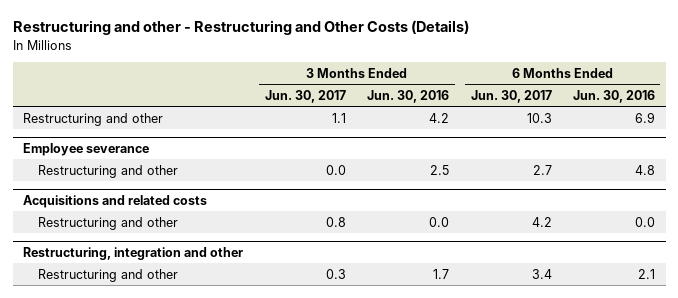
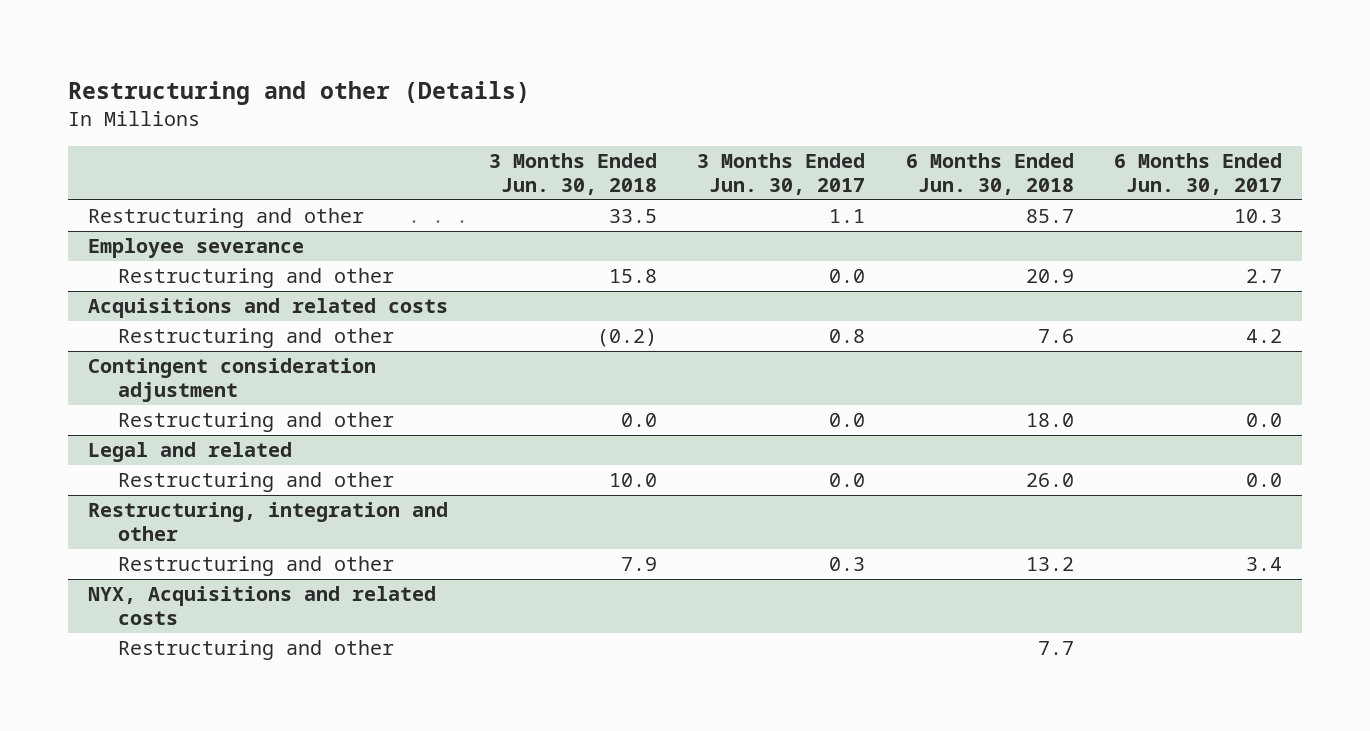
- Restructuring and other - Restructuring and Other Costs (Details)
+ Restructuring and other (Details)
- | 3 Months Ended Jun. 30, 2017 | 3 Months Ended Jun. 30, 2016 | 6 Months Ended Jun. 30, 2017 | 6 Months Ended Jun. 30, 2016
+ | 3 Months Ended Jun. 30, 2018 | 3 Months Ended Jun. 30, 2017 | 6 Months Ended Jun. 30, 2018 | 6 Months Ended Jun. 30, 2017
+ Contingent consideration adjustment
+ Restructuring and other | 0.0 | 0.0 | 18.0 | 0.0
+ Legal and related
+ Restructuring and other | 10.0 | 0.0 | 26.0 | 0.0
+ NYX, Acquisitions and related costs
+ Restructuring and other | | | 7.7 |

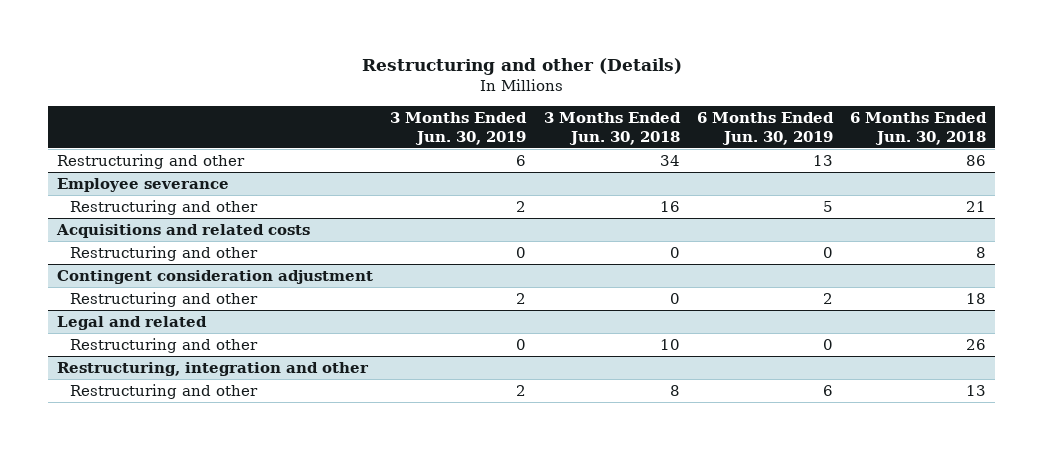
- | 3 Months Ended Jun. 30, 2018 | 3 Months Ended Jun. 30, 2017 | 6 Months Ended Jun. 30, 2018 | 6 Months Ended Jun. 30, 2017
+ | 3 Months Ended Jun. 30, 2019 | 3 Months Ended Jun. 30, 2018 | 6 Months Ended Jun. 30, 2019 | 6 Months Ended Jun. 30, 2018
- Restructuring and other | 33.5 | 1.1 | 85.7 | 10.3
+ Restructuring and other | 6 | 34 | 13 | 86
@ Employee severance
- Restructuring and other | 15.8 | 0.0 | 20.9 | 2.7
+ Restructuring and other | 2 | 16 | 5 | 21
@ Acquisitions and related costs
- Restructuring and other | (0.2) | 0.8 | 7.6 | 4.2
+ Restructuring and other | 0 | 0 | 0 | 8
@ Contingent consideration adjustment
- Restructuring and other | 0.0 | 0.0 | 18.0 | 0.0
+ Restructuring and other | 2 | 0 | 2 | 18
@ Legal and related
- Restructuring and other | 10.0 | 0.0 | 26.0 | 0.0
+ Restructuring and other | 0 | 10 | 0 | 26
@ Restructuring, integration and other
- Restructuring and other | 7.9 | 0.3 | 13.2 | 3.4
- NYX, Acquisitions and related costs
- Restructuring and other | | | 7.7 |
@ Restructuring, integration and other
+ Restructuring and other | 2 | 8 | 6 | 13

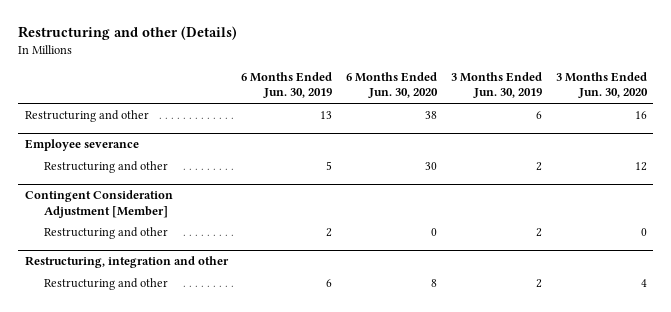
- | 3 Months Ended Jun. 30, 2019 | 3 Months Ended Jun. 30, 2018 | 6 Months Ended Jun. 30, 2019 | 6 Months Ended Jun. 30, 2018
+ | 6 Months Ended Jun. 30, 2019 | 6 Months Ended Jun. 30, 2020 | 3 Months Ended Jun. 30, 2019 | 3 Months Ended Jun. 30, 2020
- Acquisitions and related costs
- Restructuring and other | 0 | 0 | 0 | 8
- Contingent consideration adjustment
+ Contingent Consideration Adjustment [Member]
- Legal and related
- Restructuring and other | 0 | 10 | 0 | 26

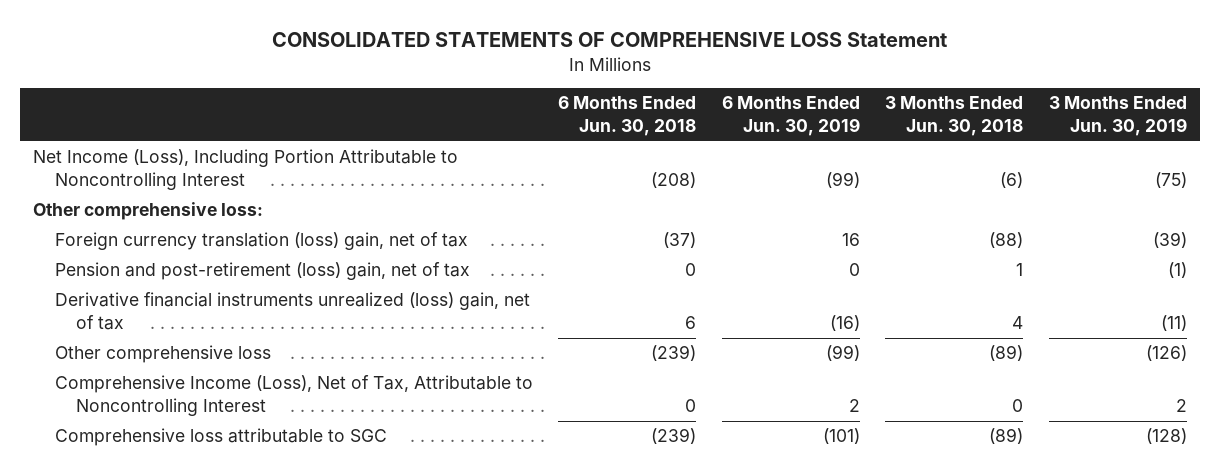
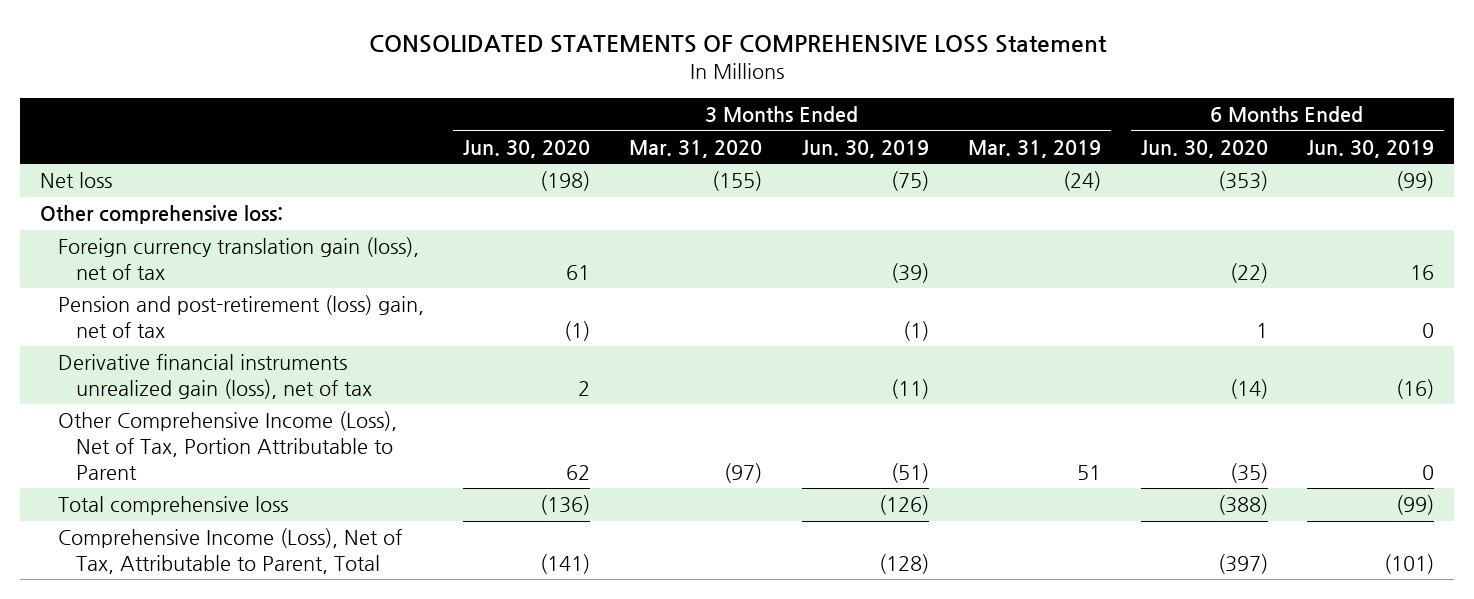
- | 6 Months Ended Jun. 30, 2018 | 6 Months Ended Jun. 30, 2019 | 3 Months Ended Jun. 30, 2018 | 3 Months Ended Jun. 30, 2019
+ | 3 Months Ended Jun. 30, 2020 | 3 Months Ended Mar. 31, 2020 | 3 Months Ended Jun. 30, 2019 | 3 Months Ended Mar. 31, 2019 | 6 Months Ended Jun. 30, 2020 | 6 Months Ended Jun. 30, 2019
- Net Income (Loss), Including Portion Attributable to Noncontrolling Interest | (208) | (99) | (6) | (75)
+ Net loss | (198) | (155) | (75) | (24) | (353) | (99)
- Foreign currency translation (loss) gain, net of tax | (37) | 16 | (88) | (39)
+ Foreign currency translation gain (loss), net of tax | 61 | | (39) | | (22) | 16
- Derivative financial instruments unrealized (loss) gain, net of tax | 6 | (16) | 4 | (11)
- Other comprehensive loss | (239) | (99) | (89) | (126)
- Comprehensive Income (Loss), Net of Tax, Attributable to Noncontrolling Interest | 0 | 2 | 0 | 2
- Comprehensive loss attributable to SGC | (239) | (101) | (89) | (128)
+ Derivative financial instruments unrealized gain (loss), net of tax | 2 | | (11) | | (14) | (16)
+ Other Comprehensive Income (Loss), Net of Tax, Portion Attributable to Parent | 62 | (97) | (51) | 51 | (35) | 0
+ Total comprehensive loss | (136) | | (126) | | (388) | (99)
+ Comprehensive Income (Loss), Net of Tax, Attributable to Parent, Total | (141) | | (128) | | (397) | (101)

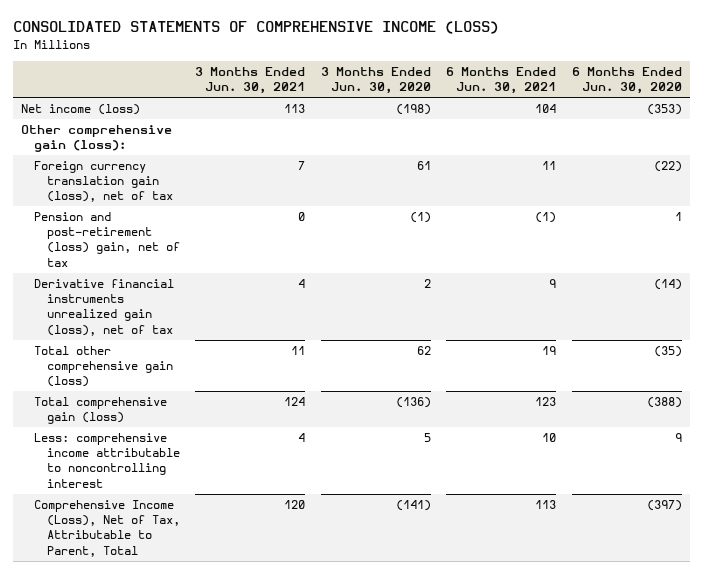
- CONSOLIDATED STATEMENTS OF COMPREHENSIVE LOSS Statement
+ CONSOLIDATED STATEMENTS OF COMPREHENSIVE INCOME (LOSS)
- | 3 Months Ended Jun. 30, 2020 | 3 Months Ended Mar. 31, 2020 | 3 Months Ended Jun. 30, 2019 | 3 Months Ended Mar. 31, 2019 | 6 Months Ended Jun. 30, 2020 | 6 Months Ended Jun. 30, 2019
+ | 3 Months Ended Jun. 30, 2021 | 3 Months Ended Jun. 30, 2020 | 6 Months Ended Jun. 30, 2021 | 6 Months Ended Jun. 30, 2020
- Net loss | (198) | (155) | (75) | (24) | (353) | (99)
- Other comprehensive loss:
+ Net income (loss) | 113 | (198) | 104 | (353)
+ Other comprehensive gain (loss):
- Other Comprehensive Income (Loss), Net of Tax, Portion Attributable to Parent | 62 | (97) | (51) | 51 | (35) | 0
- Total comprehensive loss | (136) | | (126) | | (388) | (99)
+ Total other comprehensive gain (loss) | 11 | 62 | 19 | (35)
+ Total comprehensive gain (loss) | 124 | (136) | 123 | (388)
+ Less: comprehensive income attributable to noncontrolling interest | 4 | 5 | 10 | 9

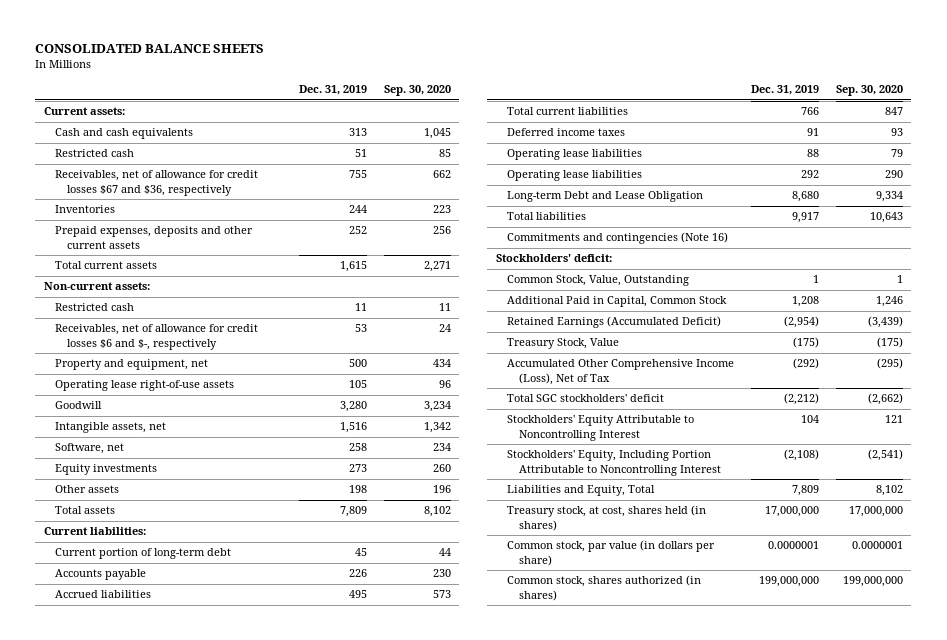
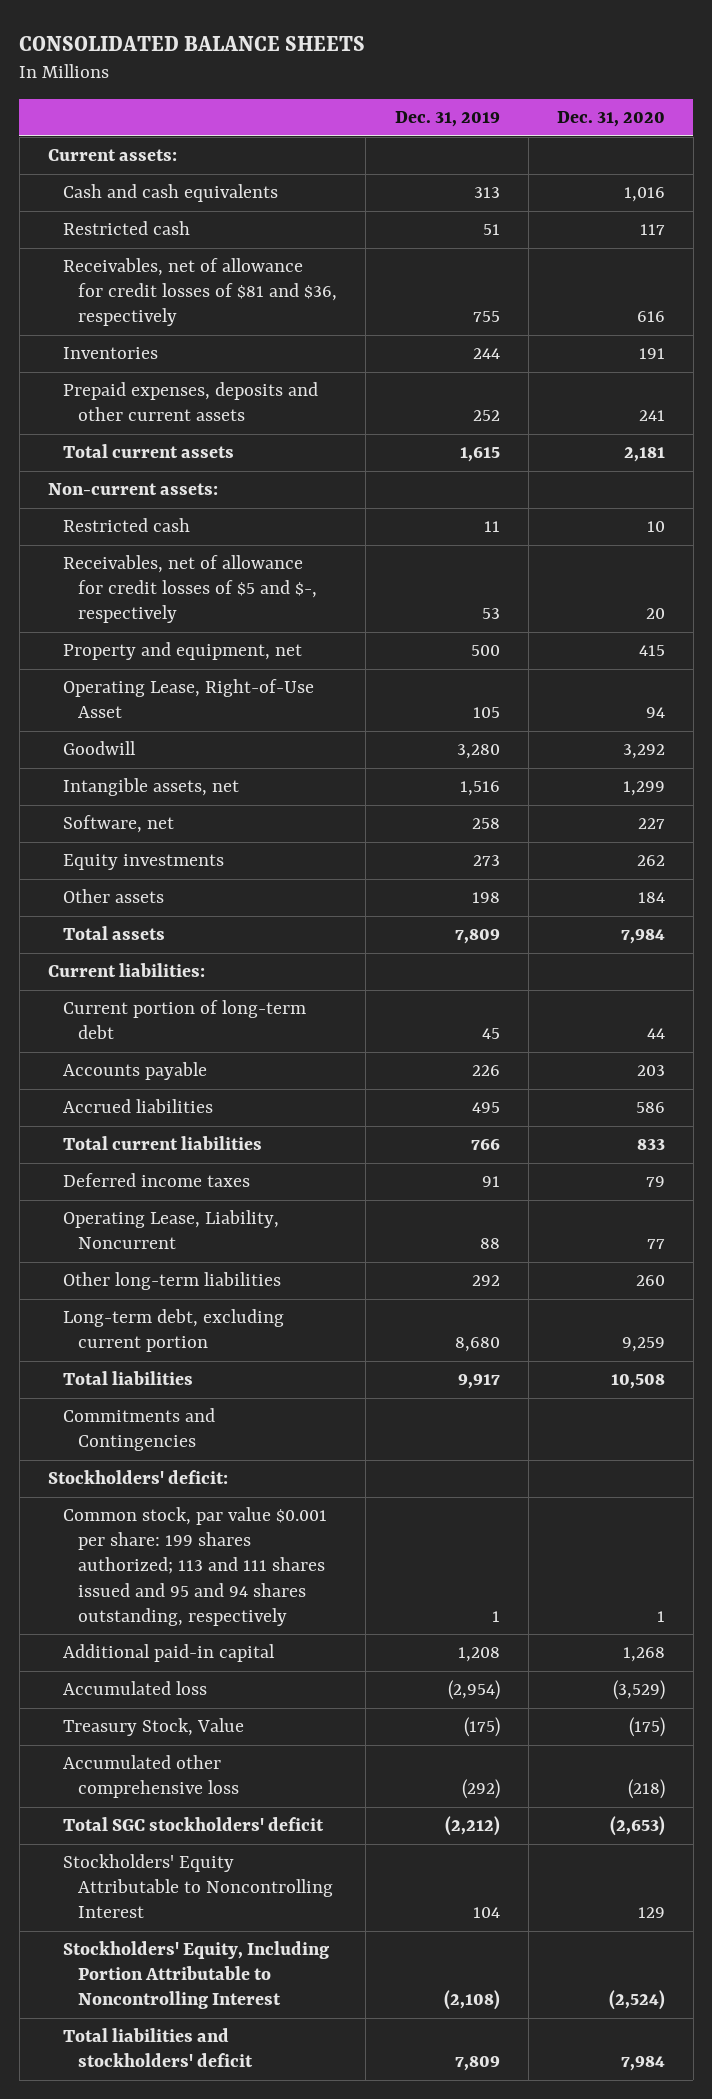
- | Dec. 31, 2019 | Sep. 30, 2020
+ | Dec. 31, 2019 | Dec. 31, 2020
- Receivables, net of allowance for credit losses $67 and $36, respectively | 755 | 662
+ Receivables, net of allowance for credit losses of $81 and $36, respectively | 755 | 616
- Receivables, net of allowance for credit losses $6 and $-, respectively | 53 | 24
+ Receivables, net of allowance for credit losses of $5 and $-, respectively | 53 | 20
- Operating lease right-of-use assets | 105 | 96
+ Operating Lease, Right-of-Use Asset | 105 | 94
- Operating lease liabilities | 88 | 79
- Operating lease liabilities | 292 | 290
- Long-term Debt and Lease Obligation | 8,680 | 9,334
+ Operating Lease, Liability, Noncurrent | 88 | 77
+ Other long-term liabilities | 292 | 260
+ Long-term debt, excluding current portion | 8,680 | 9,259
- Commitments and contingencies (Note 16)
+ Commitments and Contingencies
- Common Stock, Value, Outstanding | 1 | 1
- Additional Paid in Capital, Common Stock | 1,208 | 1,246
- Retained Earnings (Accumulated Deficit) | (2,954) | (3,439)
+ Common stock, par value $0.001 per share: 199 shares authorized; 113 and 111 shares issued and 95 and 94 shares outstanding, respectively | 1 | 1
+ Additional paid-in capital | 1,208 | 1,268
+ Accumulated loss | (2,954) | (3,529)
- Accumulated Other Comprehensive Income (Loss), Net of Tax | (292) | (295)
+ Accumulated other comprehensive loss | (292) | (218)
- Liabilities and Equity, Total | 7,809 | 8,102
- Treasury stock, at cost, shares held (in shares) | 17,000,000 | 17,000,000
- Common stock, par value (in dollars per share) | 0.0000001 | 0.0000001
- Common stock, shares authorized (in shares) | 199,000,000 | 199,000,000
+ Total liabilities and stockholders' deficit | 7,809 | 7,984

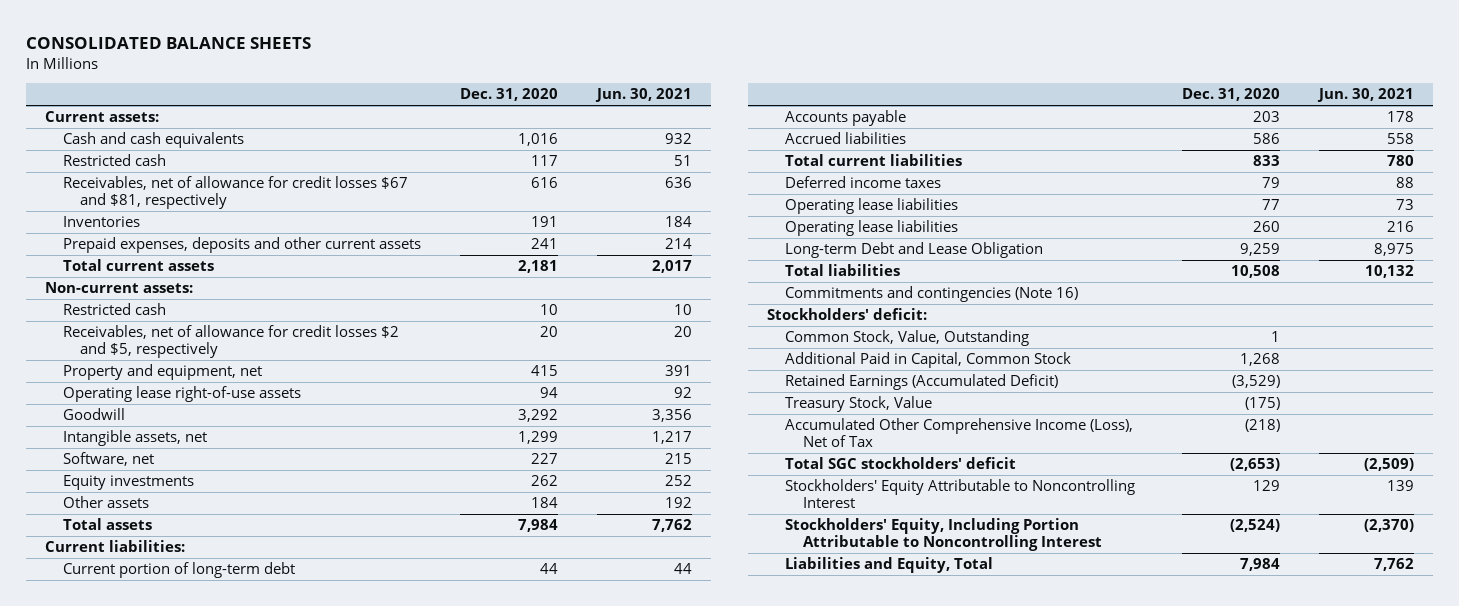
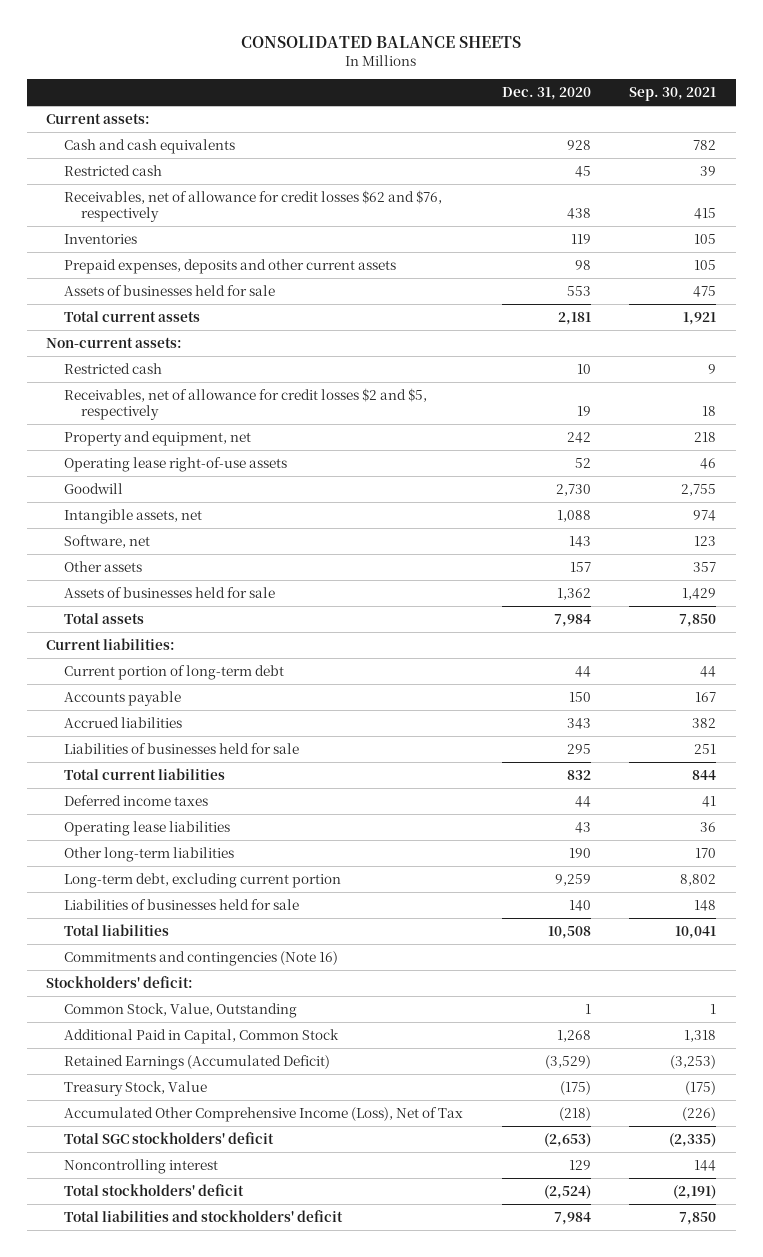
- | Dec. 31, 2020 | Jun. 30, 2021
+ | Dec. 31, 2020 | Sep. 30, 2021
- Cash and cash equivalents | 1,016 | 932
- Restricted cash | 117 | 51
- Receivables, net of allowance for credit losses $67 and $81, respectively | 616 | 636
- Inventories | 191 | 184
- Prepaid expenses, deposits and other current assets | 241 | 214
+ Cash and cash equivalents | 928 | 782
+ Restricted cash | 45 | 39
+ Receivables, net of allowance for credit losses $62 and $76, respectively | 438 | 415
+ Inventories | 119 | 105
+ Prepaid expenses, deposits and other current assets | 98 | 105
+ Assets of businesses held for sale | 553 | 475
- Receivables, net of allowance for credit losses $2 and $5, respectively | 20 | 20
- Property and equipment, net | 415 | 391
- Operating lease right-of-use assets | 94 | 92
- Goodwill | 3,292 | 3,356
- Intangible assets, net | 1,299 | 1,217
- Software, net | 227 | 215
- Equity investments | 262 | 252
- Other assets | 184 | 192
+ Receivables, net of allowance for credit losses $2 and $5, respectively | 19 | 18
+ Property and equipment, net | 242 | 218
+ Operating lease right-of-use assets | 52 | 46
+ Goodwill | 2,730 | 2,755
+ Intangible assets, net | 1,088 | 974
+ Software, net | 143 | 123
+ Other assets | 157 | 357
+ Assets of businesses held for sale | 1,362 | 1,429
- Accounts payable | 203 | 178
- Accrued liabilities | 586 | 558
- Total current liabilities | 833 | 780
- Deferred income taxes | 79 | 88
- Operating lease liabilities | 77 | 73
- Operating lease liabilities | 260 | 216
- Long-term Debt and Lease Obligation | 9,259 | 8,975
+ Accounts payable | 150 | 167
+ Accrued liabilities | 343 | 382
+ Liabilities of businesses held for sale | 295 | 251
+ Total current liabilities | 832 | 844
+ Deferred income taxes | 44 | 41
+ Operating lease liabilities | 43 | 36
+ Other long-term liabilities | 190 | 170
+ Long-term debt, excluding current portion | 9,259 | 8,802
+ Liabilities of businesses held for sale | 140 | 148
- Stockholders' Equity Attributable to Noncontrolling Interest | 129 | 139
- Stockholders' Equity, Including Portion Attributable to Noncontrolling Interest | (2,524) | (2,370)
- Liabilities and Equity, Total | 7,984 | 7,762
+ Noncontrolling interest | 129 | 144
+ Total stockholders' deficit | (2,524) | (2,191)
+ Total liabilities and stockholders' deficit | 7,984 | 7,850

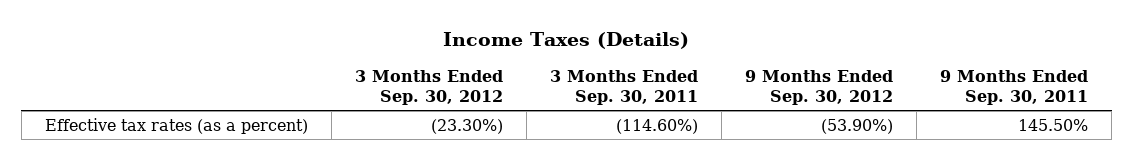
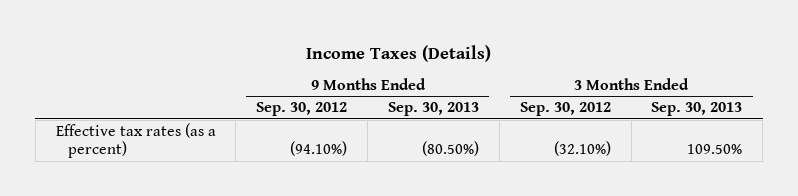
- | 3 Months Ended Sep. 30, 2012 | 3 Months Ended Sep. 30, 2011 | 9 Months Ended Sep. 30, 2012 | 9 Months Ended Sep. 30, 2011
+ | 9 Months Ended Sep. 30, 2012 | 9 Months Ended Sep. 30, 2013 | 3 Months Ended Sep. 30, 2012 | 3 Months Ended Sep. 30, 2013
- Effective tax rates (as a percent) | (23.30%) | (114.60%) | (53.90%) | 145.50%
+ Effective tax rates (as a percent) | (94.10%) | (80.50%) | (32.10%) | 109.50%

